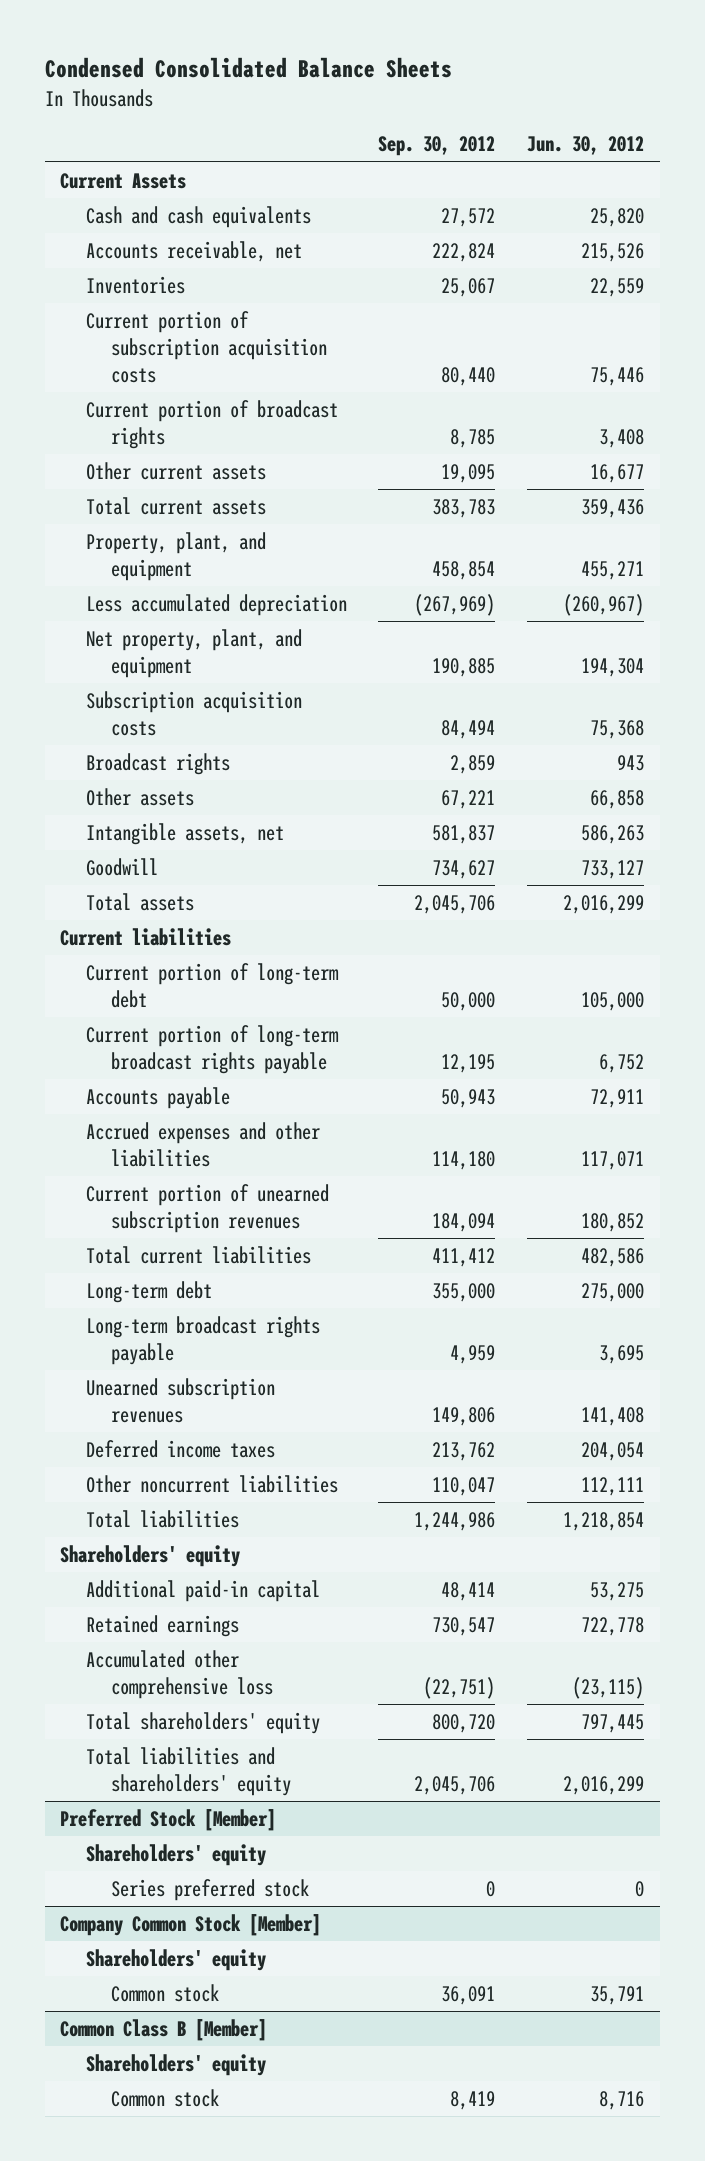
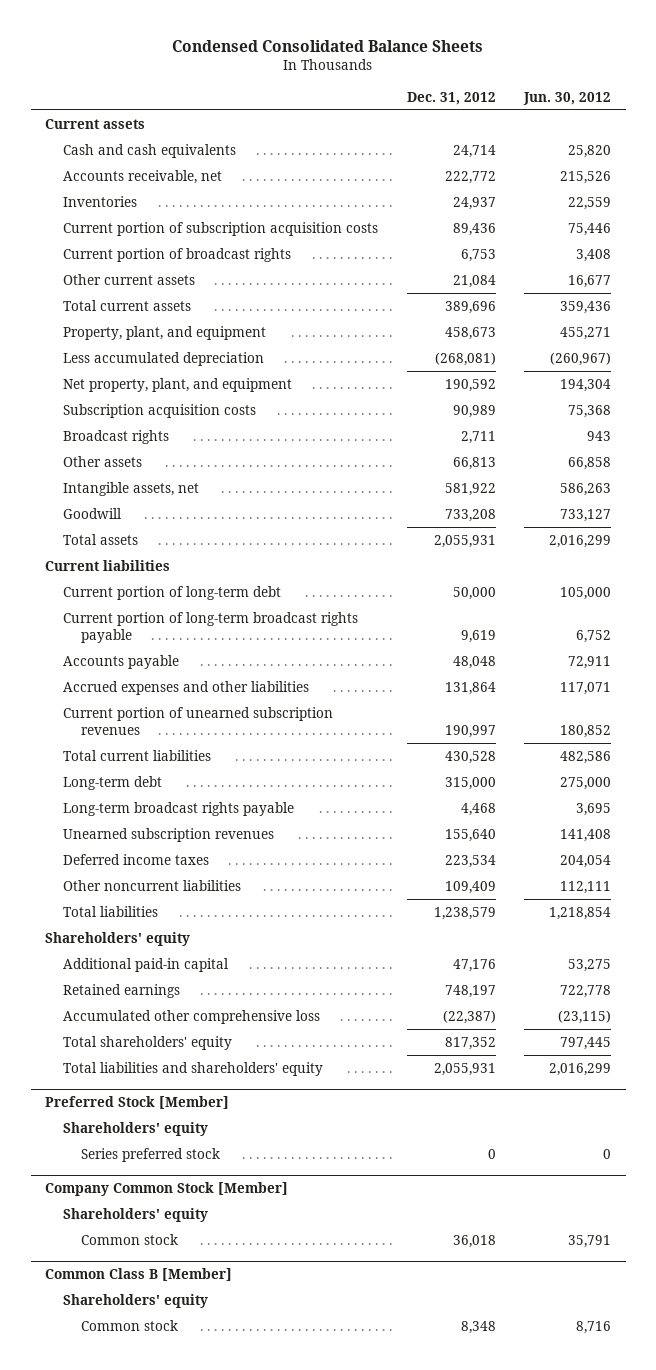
- | Sep. 30, 2012 | Jun. 30, 2012
+ | Dec. 31, 2012 | Jun. 30, 2012
- Current Assets
+ Current assets

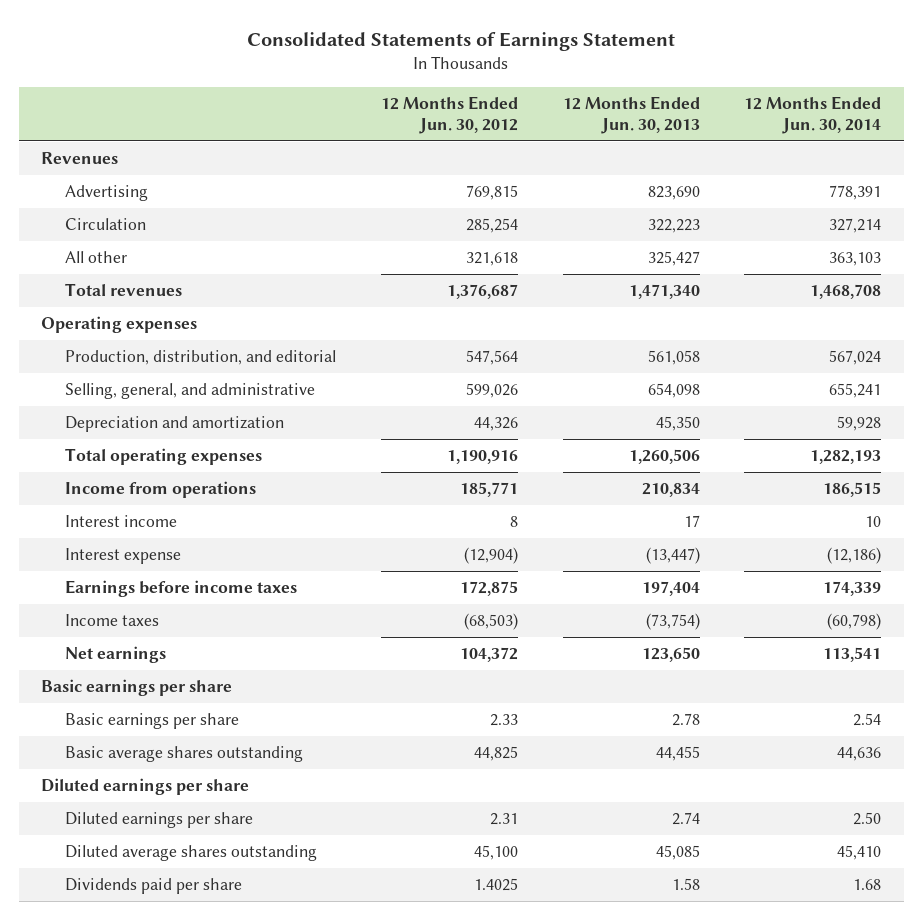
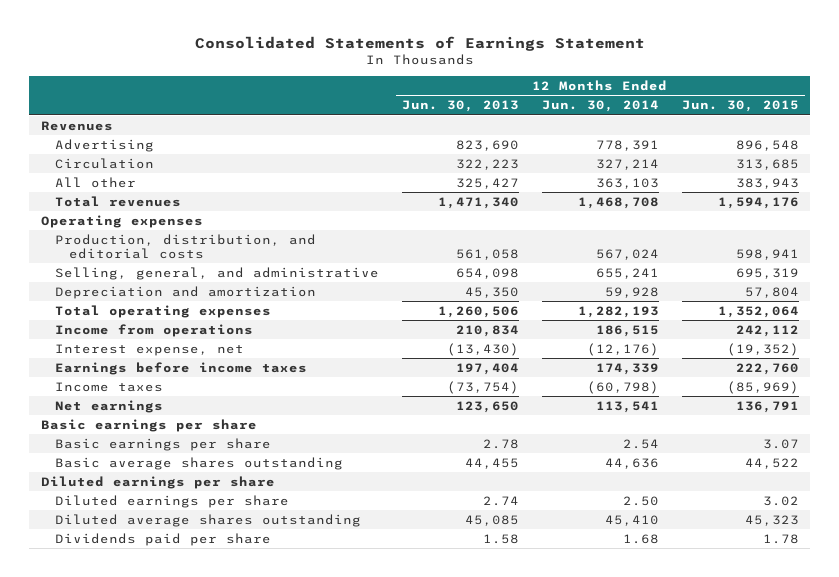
- | 12 Months Ended Jun. 30, 2012 | 12 Months Ended Jun. 30, 2013 | 12 Months Ended Jun. 30, 2014
+ | 12 Months Ended Jun. 30, 2013 | 12 Months Ended Jun. 30, 2014 | 12 Months Ended Jun. 30, 2015
- Production, distribution, and editorial | 547,564 | 561,058 | 567,024
+ Production, distribution, and editorial costs | 561,058 | 567,024 | 598,941
- Interest income | 8 | 17 | 10
- Interest expense | (12,904) | (13,447) | (12,186)
+ Interest expense, net | (13,430) | (12,176) | (19,352)

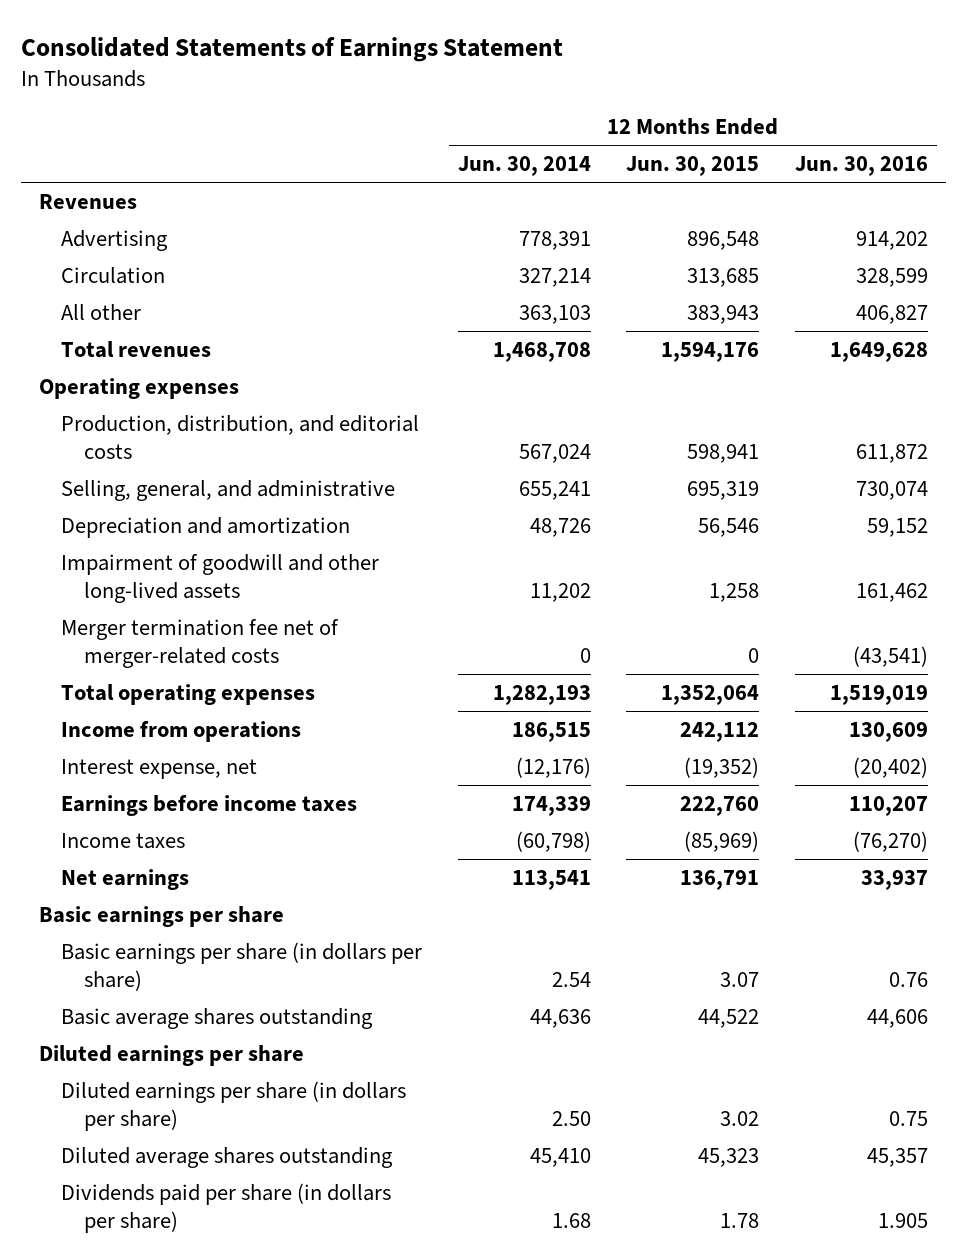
- | 12 Months Ended Jun. 30, 2013 | 12 Months Ended Jun. 30, 2014 | 12 Months Ended Jun. 30, 2015
+ | 12 Months Ended Jun. 30, 2014 | 12 Months Ended Jun. 30, 2015 | 12 Months Ended Jun. 30, 2016
- Depreciation and amortization | 45,350 | 59,928 | 57,804
+ Depreciation and amortization | 48,726 | 56,546 | 59,152
+ Impairment of goodwill and other long-lived assets | 11,202 | 1,258 | 161,462
+ Merger termination fee net of merger-related costs | 0 | 0 | (43,541)
- Basic earnings per share | 2.78 | 2.54 | 3.07
+ Basic earnings per share (in dollars per share) | 2.54 | 3.07 | 0.76
- Diluted earnings per share | 2.74 | 2.50 | 3.02
+ Diluted earnings per share (in dollars per share) | 2.50 | 3.02 | 0.75
- Dividends paid per share | 1.58 | 1.68 | 1.78
+ Dividends paid per share (in dollars per share) | 1.68 | 1.78 | 1.905

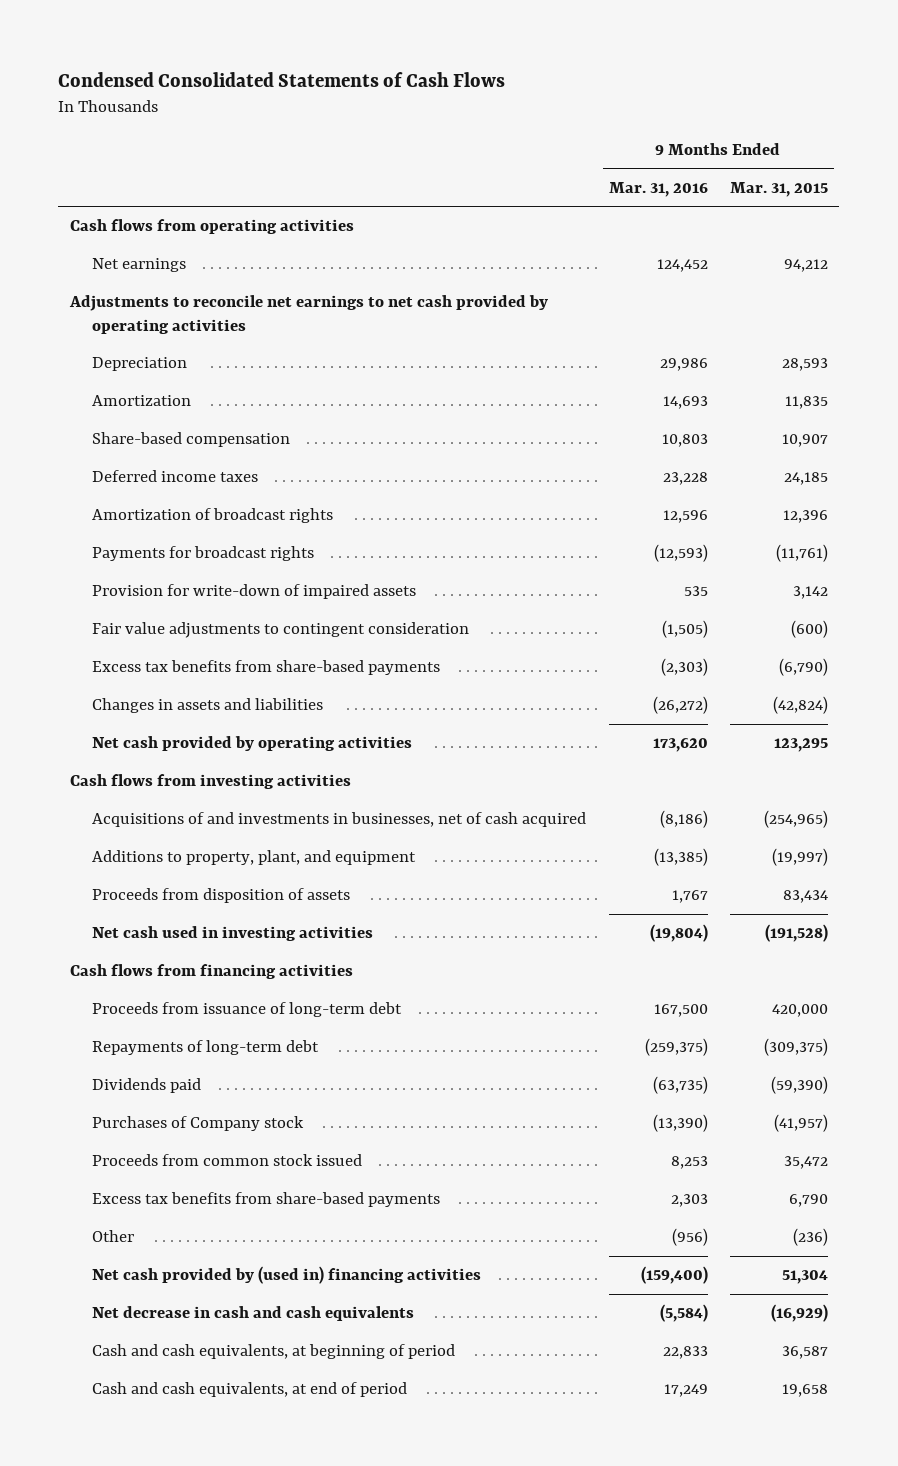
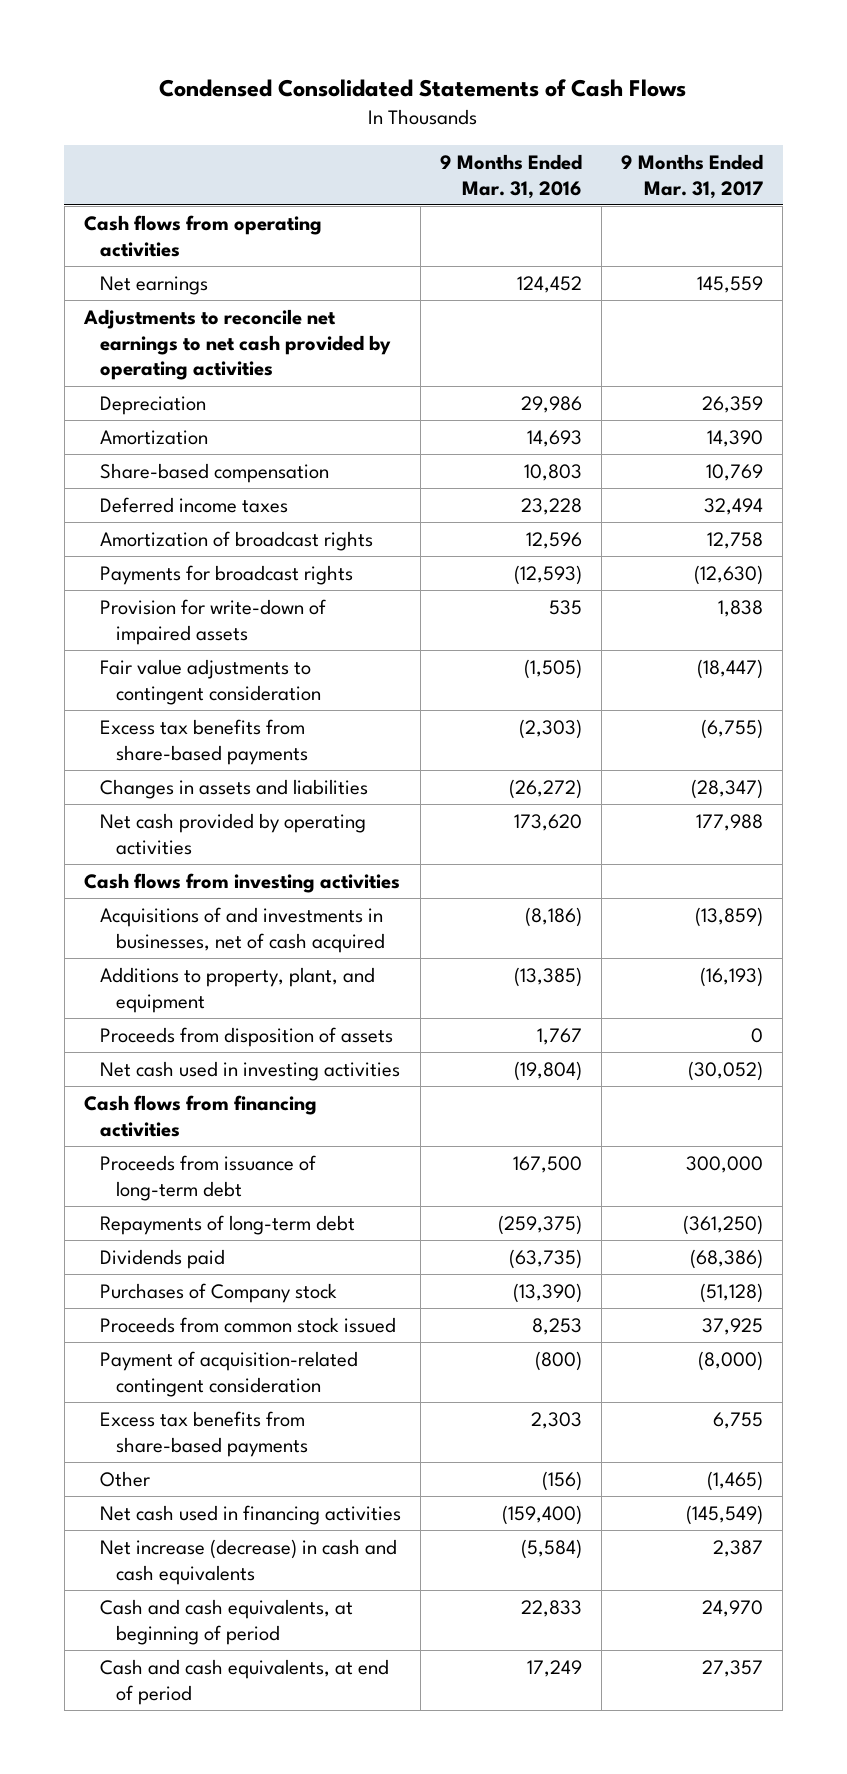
- | 9 Months Ended Mar. 31, 2016 | 9 Months Ended Mar. 31, 2015
+ | 9 Months Ended Mar. 31, 2016 | 9 Months Ended Mar. 31, 2017
+ Payment of acquisition-related contingent consideration | (800) | (8,000)
- Other | (956) | (236)
- Net cash provided by (used in) financing activities | (159,400) | 51,304
- Net decrease in cash and cash equivalents | (5,584) | (16,929)
+ Other | (156) | (1,465)
+ Net cash used in financing activities | (159,400) | (145,549)
+ Net increase (decrease) in cash and cash equivalents | (5,584) | 2,387

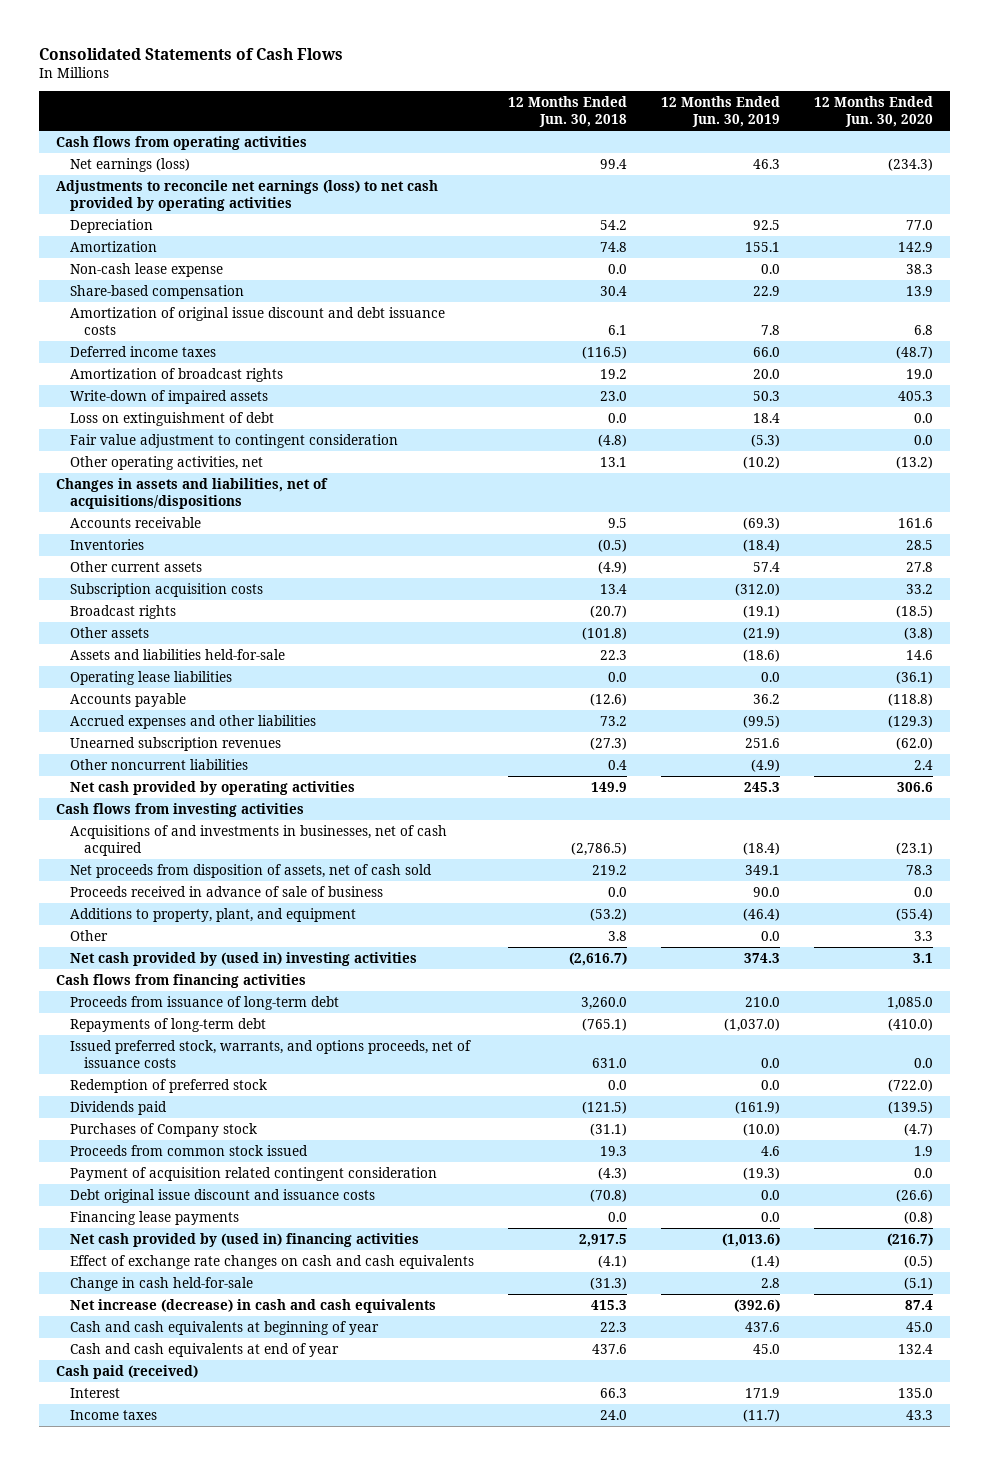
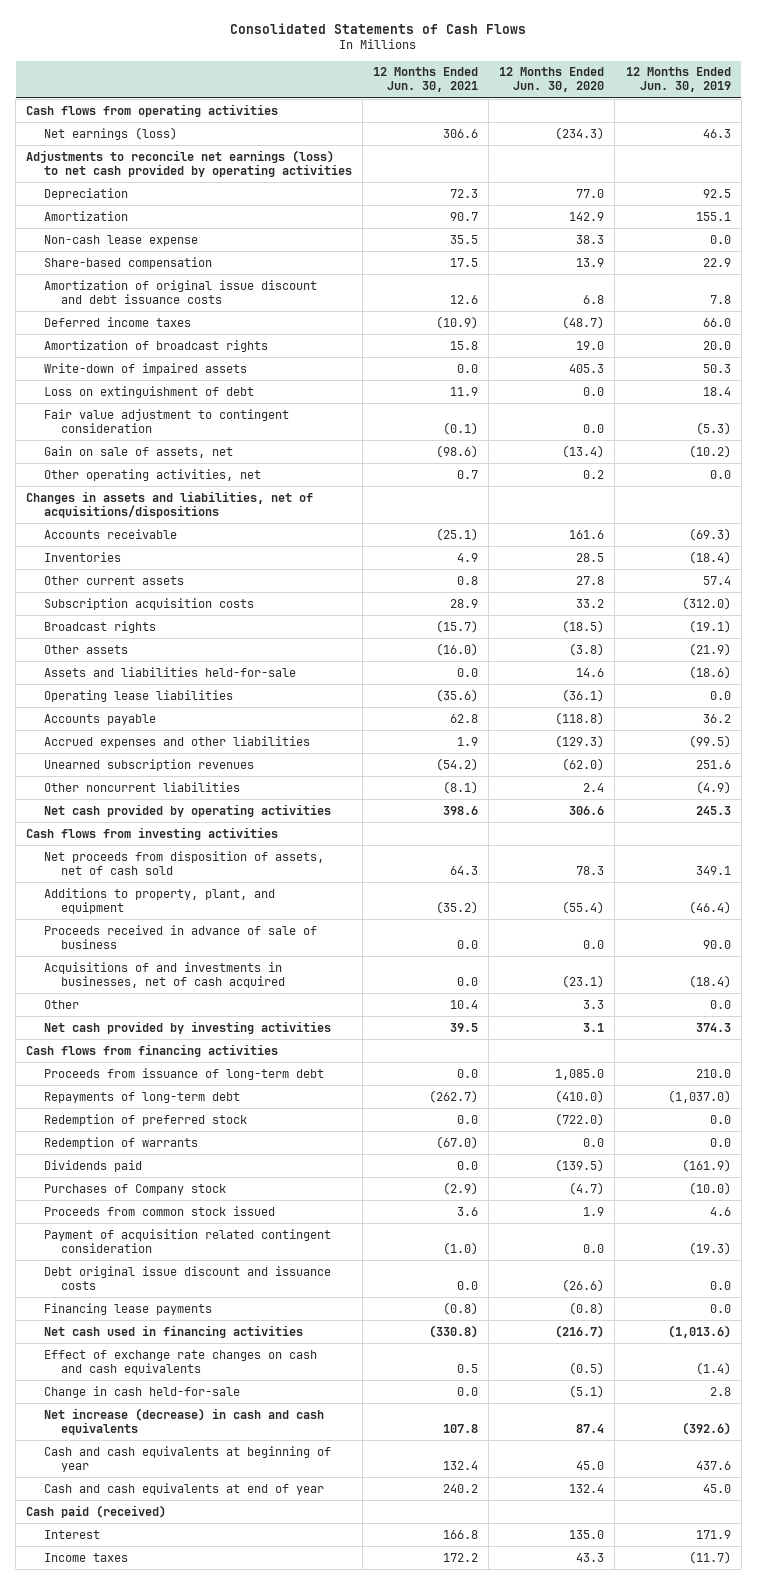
- | 12 Months Ended Jun. 30, 2018 | 12 Months Ended Jun. 30, 2019 | 12 Months Ended Jun. 30, 2020
+ | 12 Months Ended Jun. 30, 2021 | 12 Months Ended Jun. 30, 2020 | 12 Months Ended Jun. 30, 2019
- Other operating activities, net | 13.1 | (10.2) | (13.2)
+ Gain on sale of assets, net | (98.6) | (13.4) | (10.2)
+ Other operating activities, net | 0.7 | 0.2 | 0.0
moved down: Proceeds received in advance of sale of business | 0.0 | 0.0 | 90.0
moved down: Acquisitions of and investments in businesses, net of cash acquired | 0.0 | (23.1) | (18.4)
- Net cash provided by (used in) investing activities | (2,616.7) | 374.3 | 3.1
+ Net cash provided by investing activities | 39.5 | 3.1 | 374.3
- Issued preferred stock, warrants, and options proceeds, net of issuance costs | 631.0 | 0.0 | 0.0
+ Redemption of warrants | (67.0) | 0.0 | 0.0
- Net cash provided by (used in) financing activities | 2,917.5 | (1,013.6) | (216.7)
+ Net cash used in financing activities | (330.8) | (216.7) | (1,013.6)

